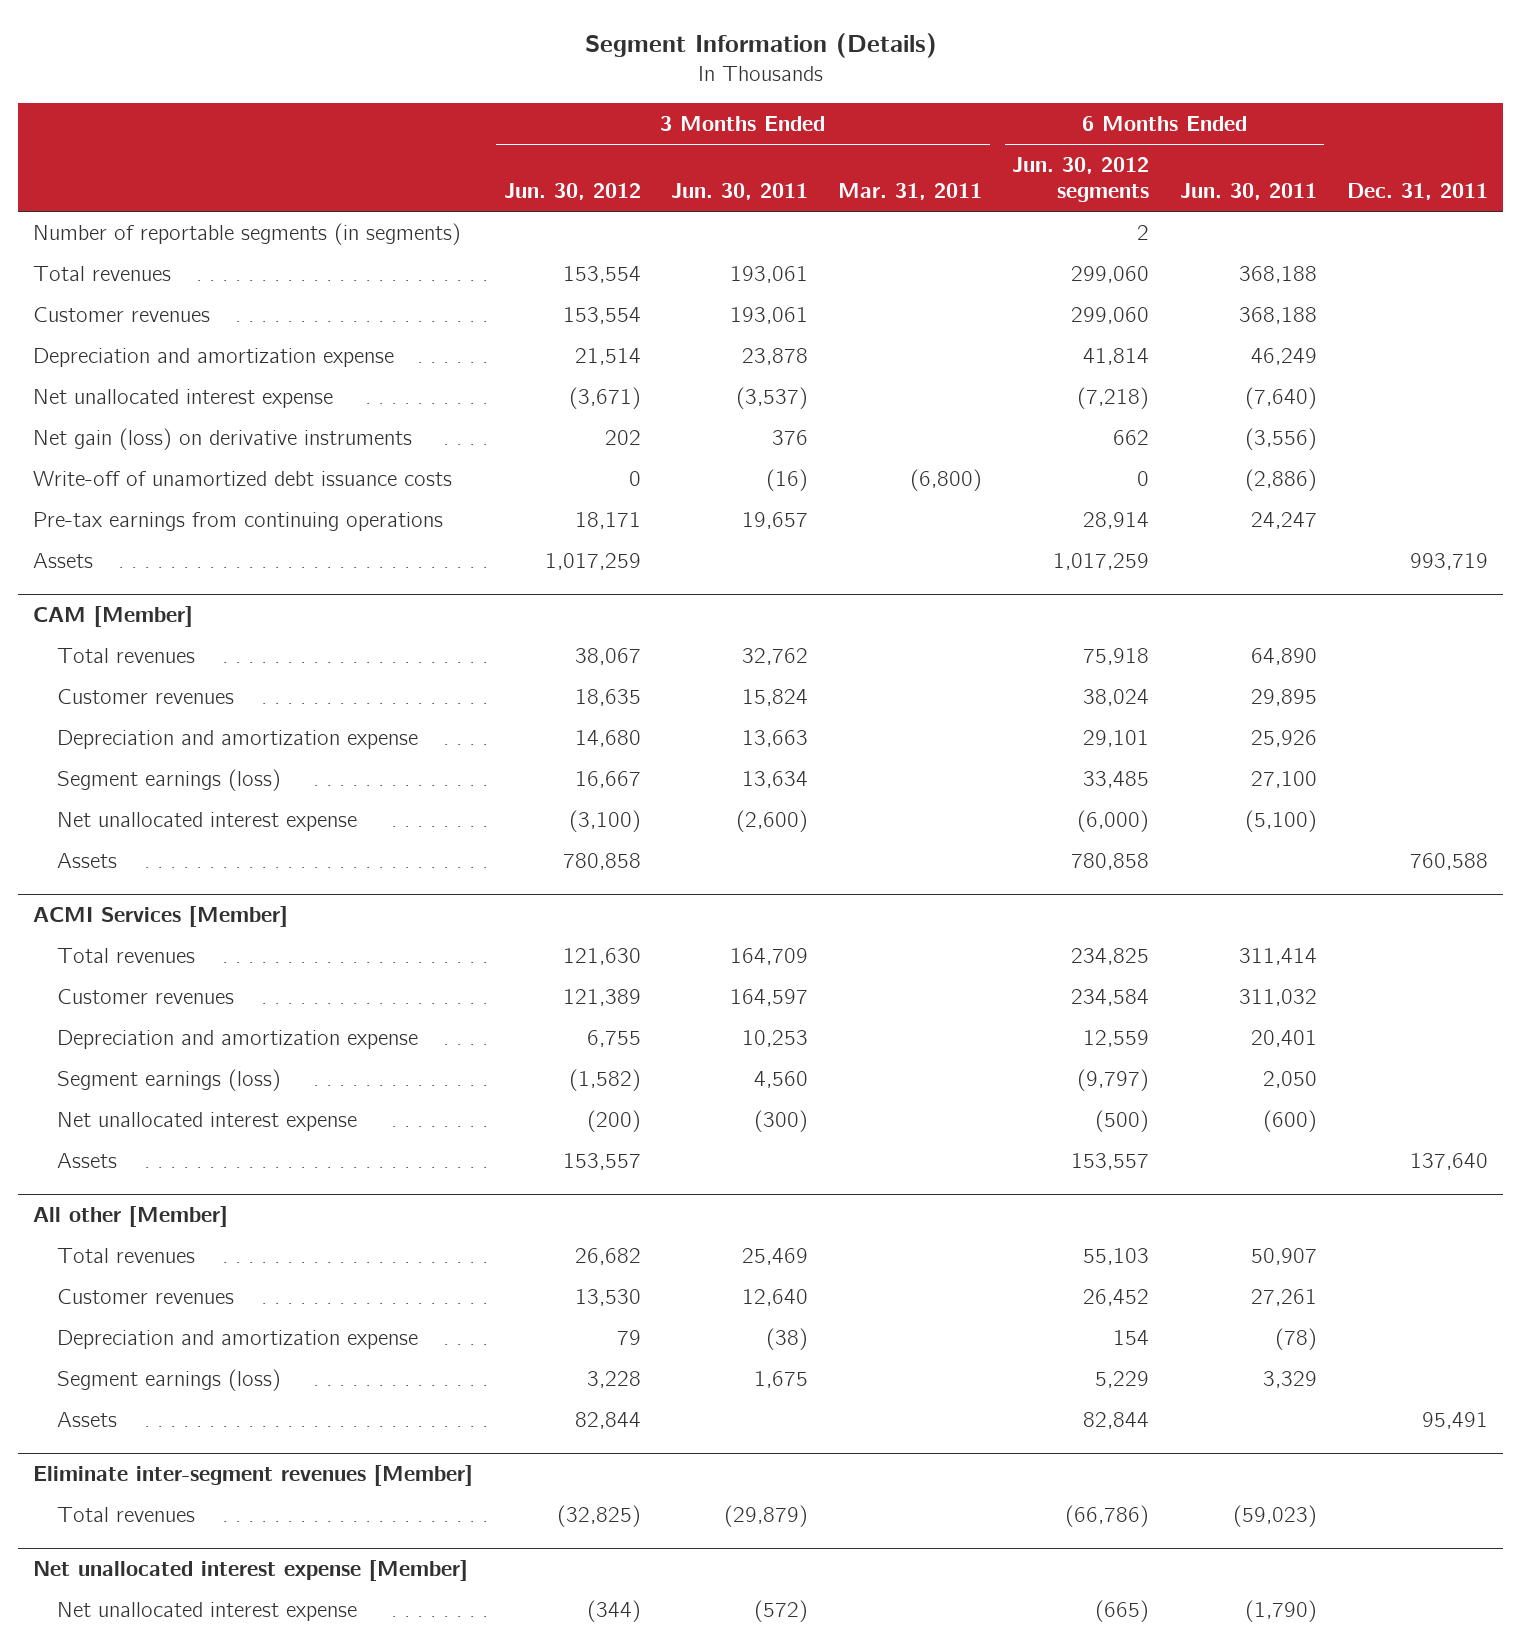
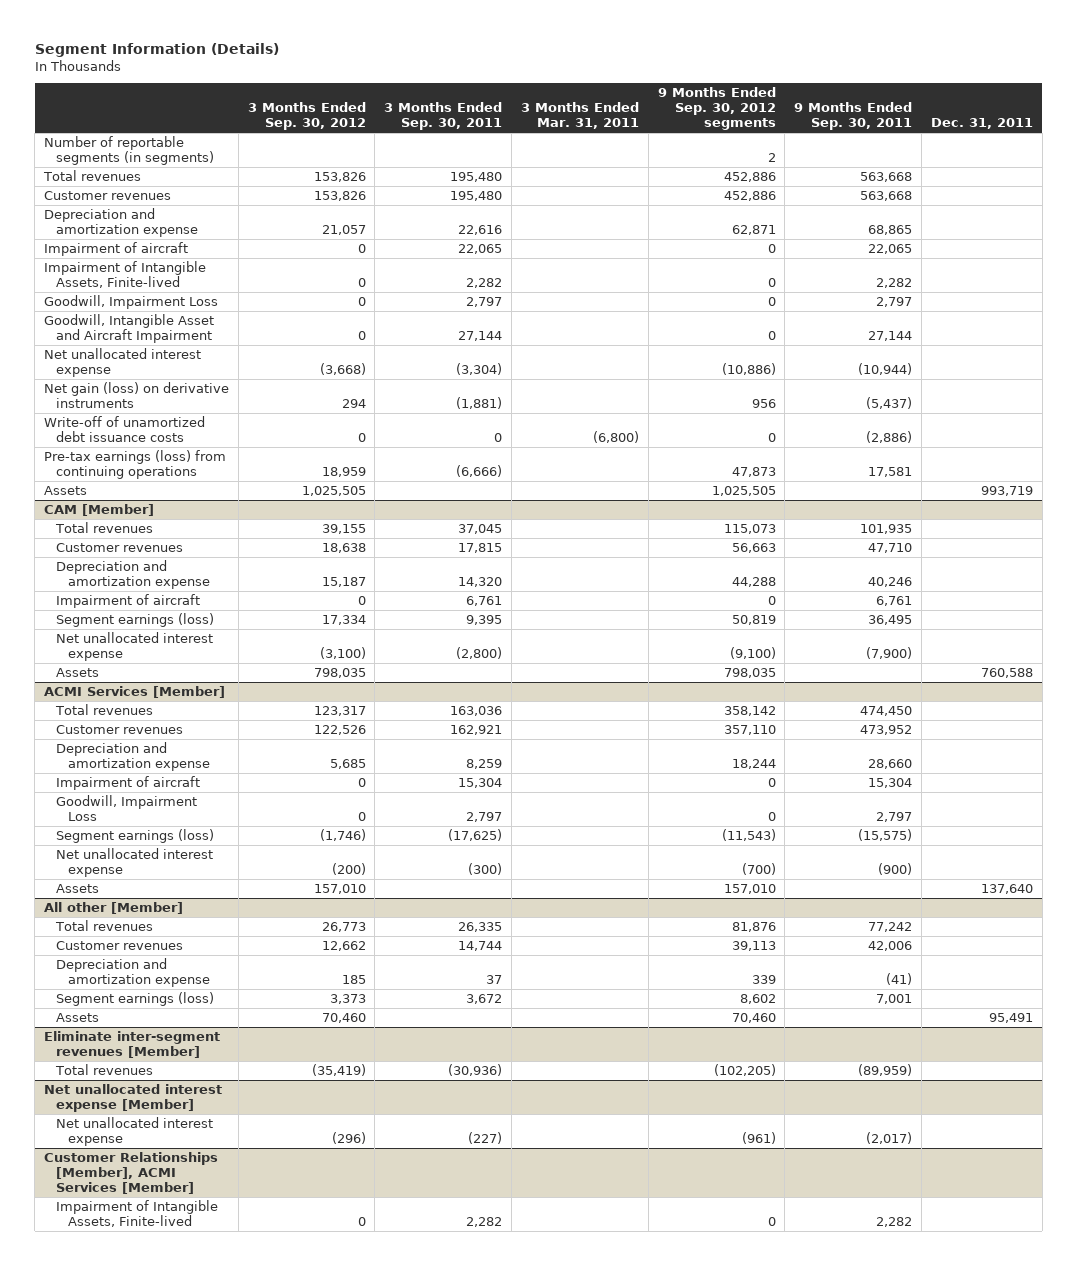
- | 3 Months Ended Jun. 30, 2012 | 3 Months Ended Jun. 30, 2011 | 3 Months Ended Mar. 31, 2011 | 6 Months Ended Jun. 30, 2012 segments | 6 Months Ended Jun. 30, 2011 | Dec. 31, 2011
+ | 3 Months Ended Sep. 30, 2012 | 3 Months Ended Sep. 30, 2011 | 3 Months Ended Mar. 31, 2011 | 9 Months Ended Sep. 30, 2012 segments | 9 Months Ended Sep. 30, 2011 | Dec. 31, 2011
+ Impairment of aircraft | 0 | 22,065 | | 0 | 22,065 |
+ Impairment of Intangible Assets, Finite-lived | 0 | 2,282 | | 0 | 2,282 |
+ Goodwill, Impairment Loss | 0 | 2,797 | | 0 | 2,797 |
+ Goodwill, Intangible Asset and Aircraft Impairment | 0 | 27,144 | | 0 | 27,144 |
- Pre-tax earnings from continuing operations | 18,171 | 19,657 | | 28,914 | 24,247 |
+ Pre-tax earnings (loss) from continuing operations | 18,959 | (6,666) | | 47,873 | 17,581 |
@ CAM [Member]
+ Impairment of aircraft | 0 | 6,761 | | 0 | 6,761 |
@ ACMI Services [Member]
+ Impairment of aircraft | 0 | 15,304 | | 0 | 15,304 |
+ Goodwill, Impairment Loss | 0 | 2,797 | | 0 | 2,797 |
+ Customer Relationships [Member], ACMI Services [Member]
+ Impairment of Intangible Assets, Finite-lived | 0 | 2,282 | | 0 | 2,282 |

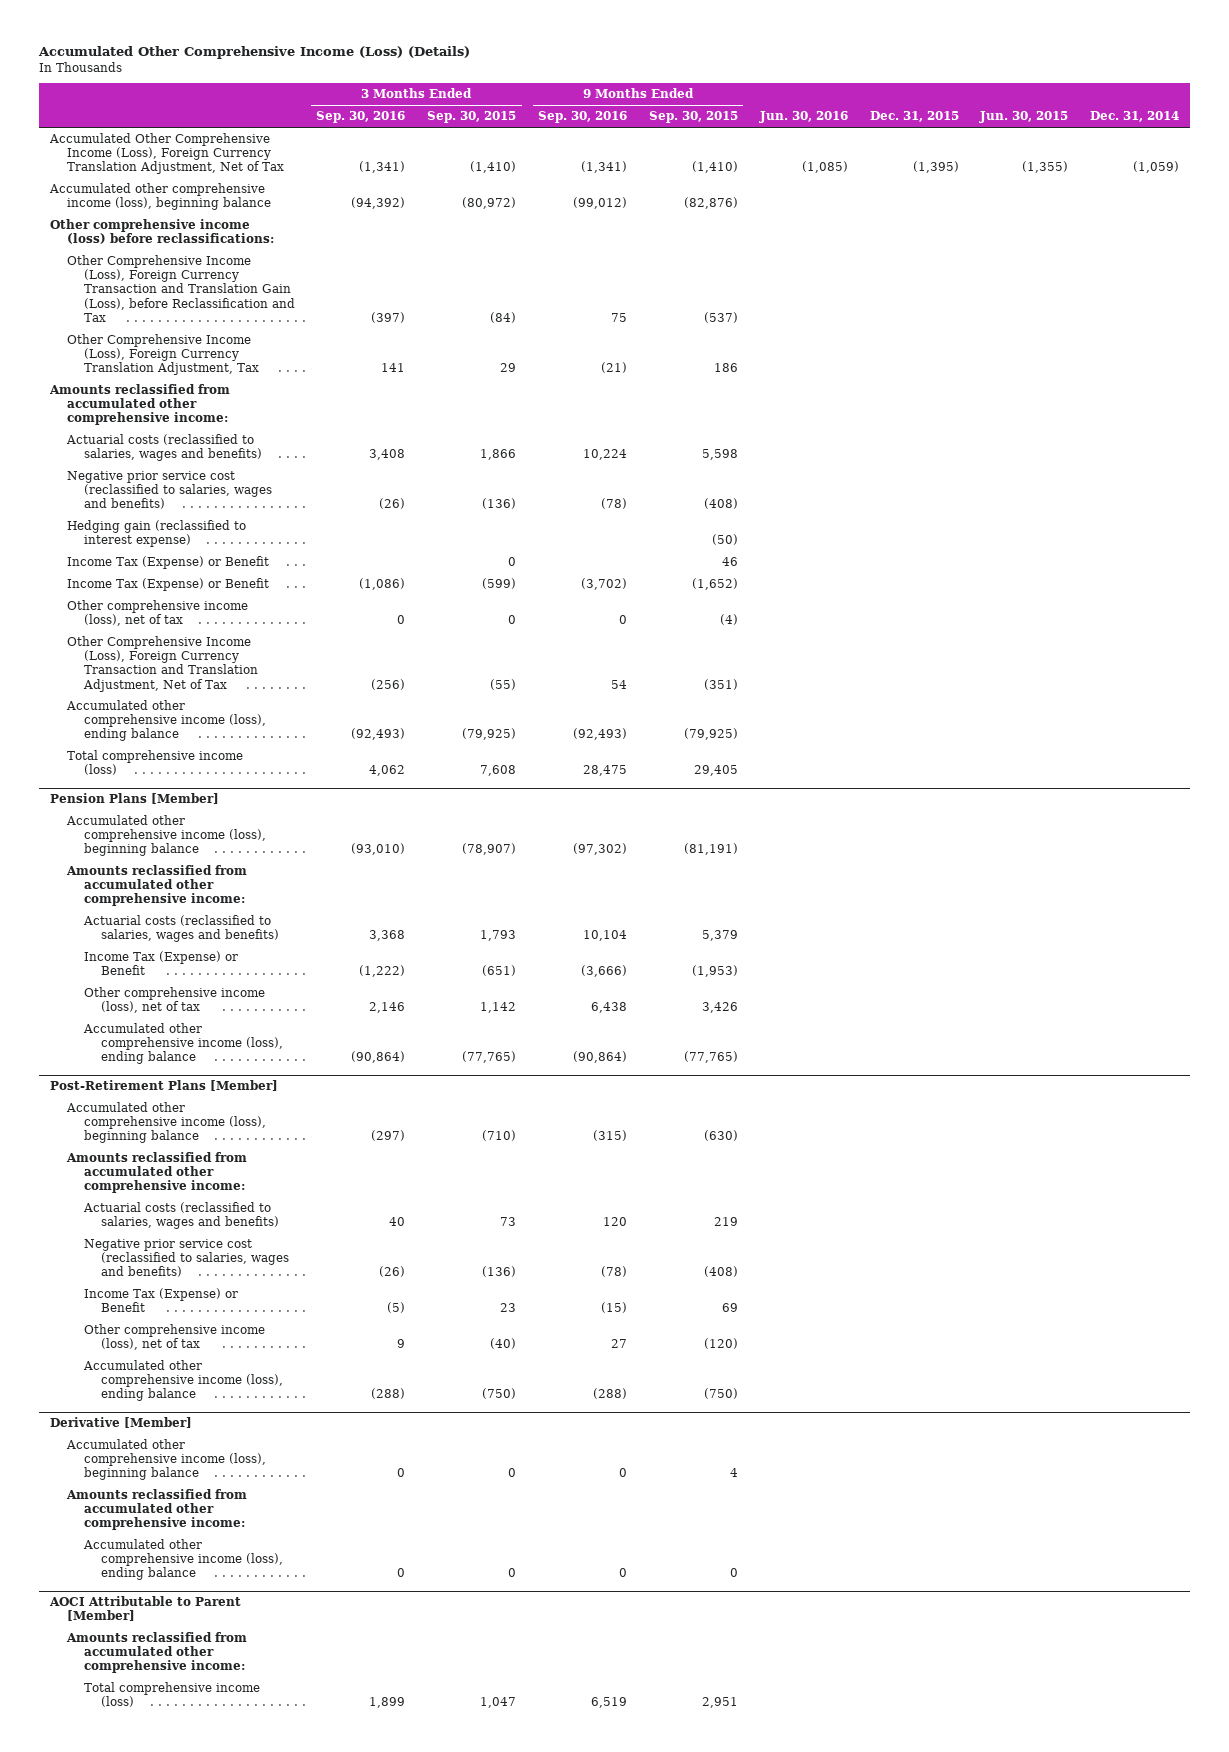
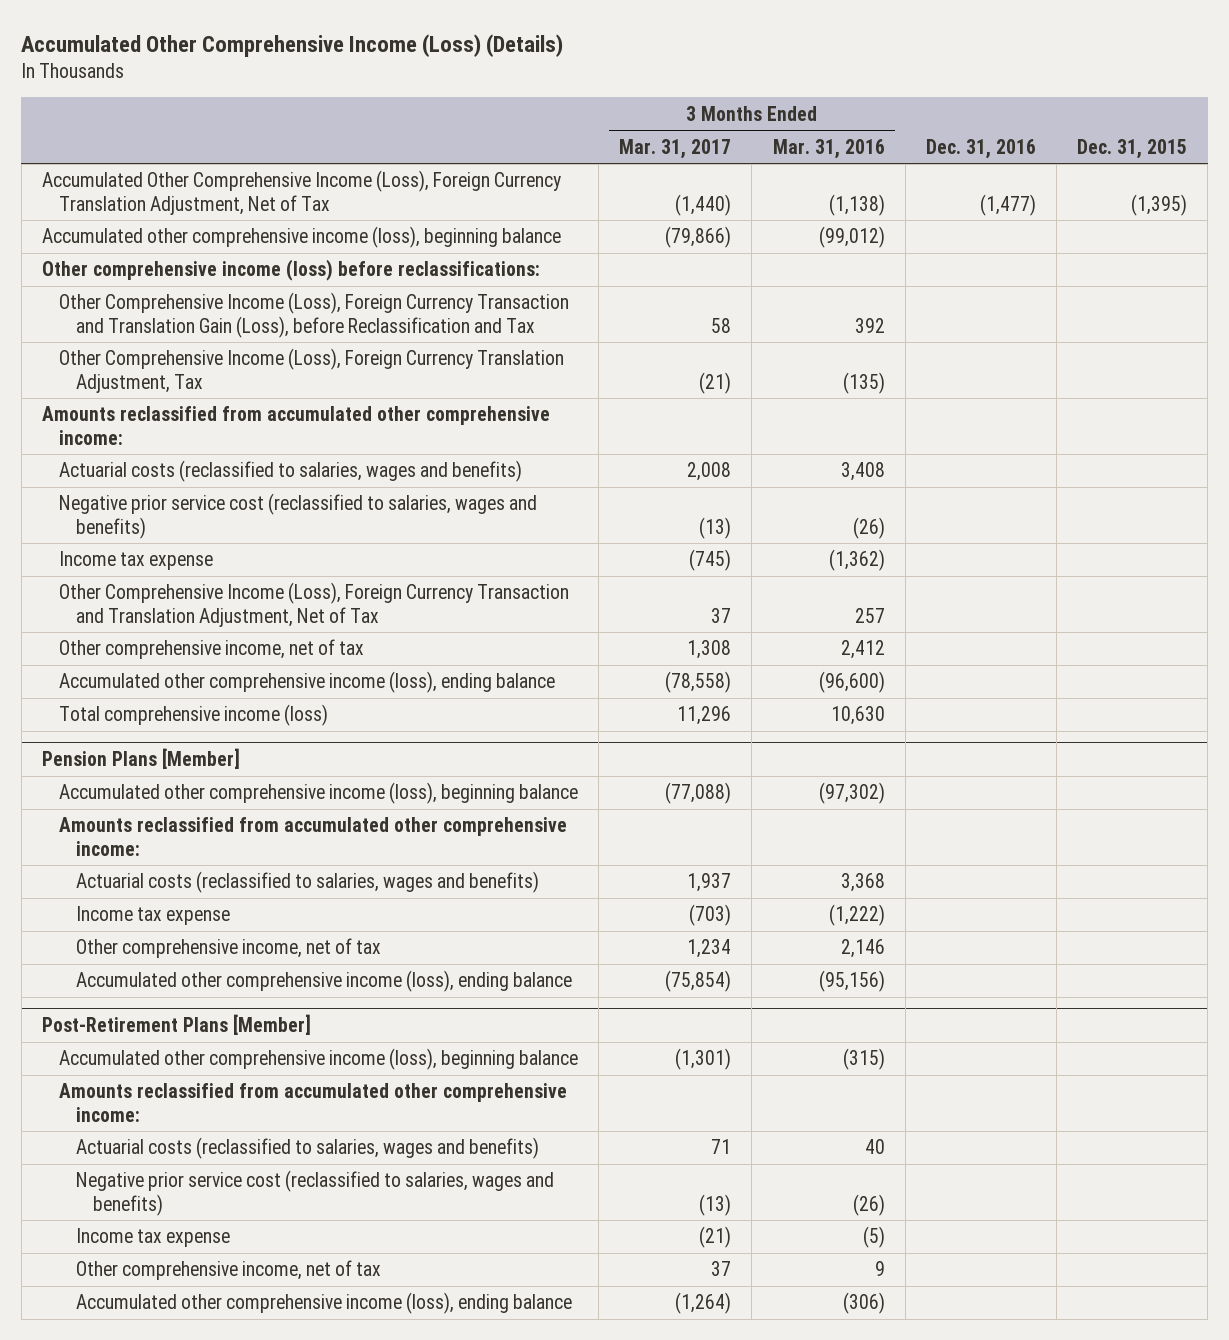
- | 3 Months Ended Sep. 30, 2016 | 3 Months Ended Sep. 30, 2015 | 9 Months Ended Sep. 30, 2016 | 9 Months Ended Sep. 30, 2015 | Jun. 30, 2016 | Dec. 31, 2015 | Jun. 30, 2015 | Dec. 31, 2014
+ | 3 Months Ended Mar. 31, 2017 | 3 Months Ended Mar. 31, 2016 | Dec. 31, 2016 | Dec. 31, 2015
- Hedging gain (reclassified to interest expense) | | | | (50) | | | |
- Income Tax (Expense) or Benefit | | 0 | | 46 | | | |
- Income Tax (Expense) or Benefit | (1,086) | (599) | (3,702) | (1,652) | | | |
- Other comprehensive income (loss), net of tax | 0 | 0 | 0 | (4) | | | |
+ Income tax expense | (745) | (1,362) | |
+ Other comprehensive income, net of tax | 1,308 | 2,412 | |
@ Pension Plans [Member]
- Income Tax (Expense) or Benefit | (1,222) | (651) | (3,666) | (1,953) | | | |
- Other comprehensive income (loss), net of tax | 2,146 | 1,142 | 6,438 | 3,426 | | | |
+ Income tax expense | (703) | (1,222) | |
+ Other comprehensive income, net of tax | 1,234 | 2,146 | |
@ Post-Retirement Plans [Member]
- Income Tax (Expense) or Benefit | (5) | 23 | (15) | 69 | | | |
- Other comprehensive income (loss), net of tax | 9 | (40) | 27 | (120) | | | |
+ Income tax expense | (21) | (5) | |
+ Other comprehensive income, net of tax | 37 | 9 | |
- Derivative [Member]
- Accumulated other comprehensive income (loss), beginning balance | 0 | 0 | 0 | 4 | | | |
- Amounts reclassified from accumulated other comprehensive income:
- Accumulated other comprehensive income (loss), ending balance | 0 | 0 | 0 | 0 | | | |
- AOCI Attributable to Parent [Member]
- Amounts reclassified from accumulated other comprehensive income:
- Total comprehensive income (loss) | 1,899 | 1,047 | 6,519 | 2,951 | | | |

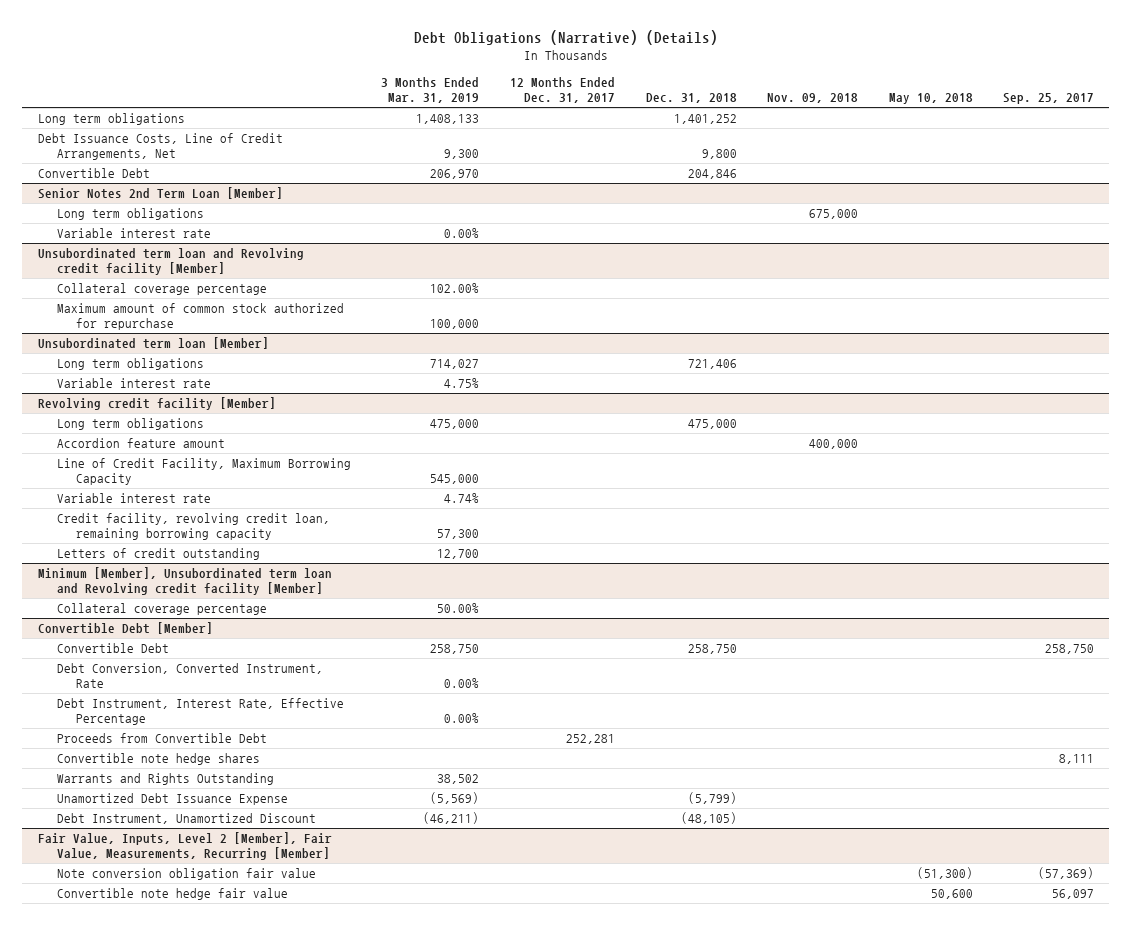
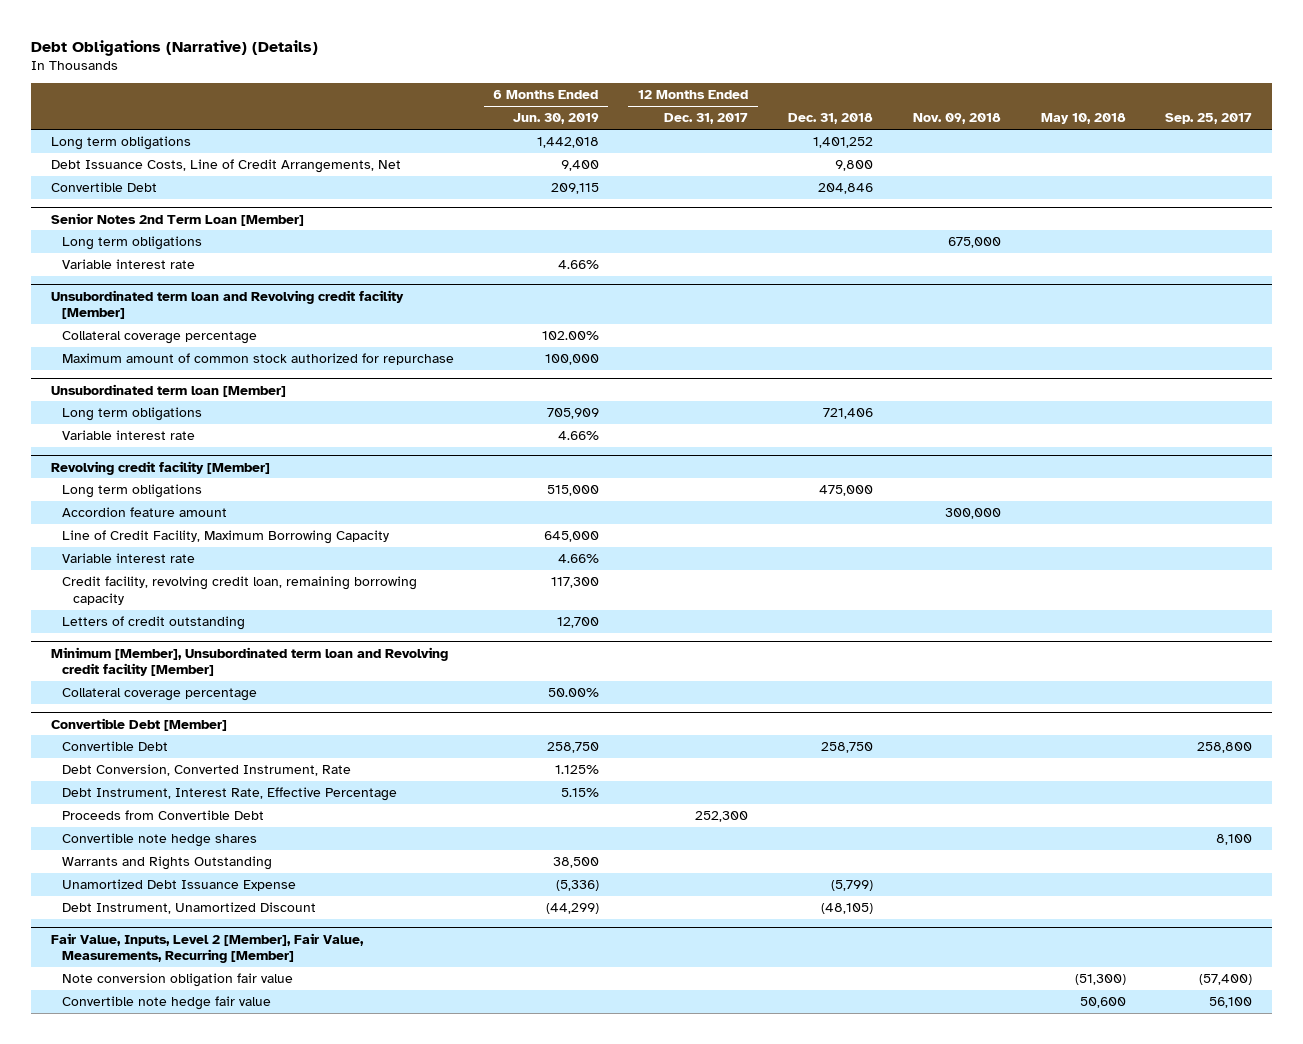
- | 3 Months Ended Mar. 31, 2019 | 12 Months Ended Dec. 31, 2017 | Dec. 31, 2018 | Nov. 09, 2018 | May 10, 2018 | Sep. 25, 2017
+ | 6 Months Ended Jun. 30, 2019 | 12 Months Ended Dec. 31, 2017 | Dec. 31, 2018 | Nov. 09, 2018 | May 10, 2018 | Sep. 25, 2017
@ Revolving credit facility [Member]
- Accordion feature amount | | | | 400,000 | |
+ Accordion feature amount | | | | 300,000 | |
@ Convertible Debt [Member]
- Convertible Debt | 258,750 | | 258,750 | | | 258,750
+ Convertible Debt | 258,750 | | 258,750 | | | 258,800
- Proceeds from Convertible Debt | | 252,281 | | | |
- Convertible note hedge shares | | | | | | 8,111
+ Proceeds from Convertible Debt | | 252,300 | | | |
+ Convertible note hedge shares | | | | | | 8,100
@ Fair Value, Inputs, Level 2 [Member], Fair Value, Measurements, Recurring [Member]
- Note conversion obligation fair value | | | | | (51,300) | (57,369)
- Convertible note hedge fair value | | | | | 50,600 | 56,097
+ Note conversion obligation fair value | | | | | (51,300) | (57,400)
+ Convertible note hedge fair value | | | | | 50,600 | 56,100

